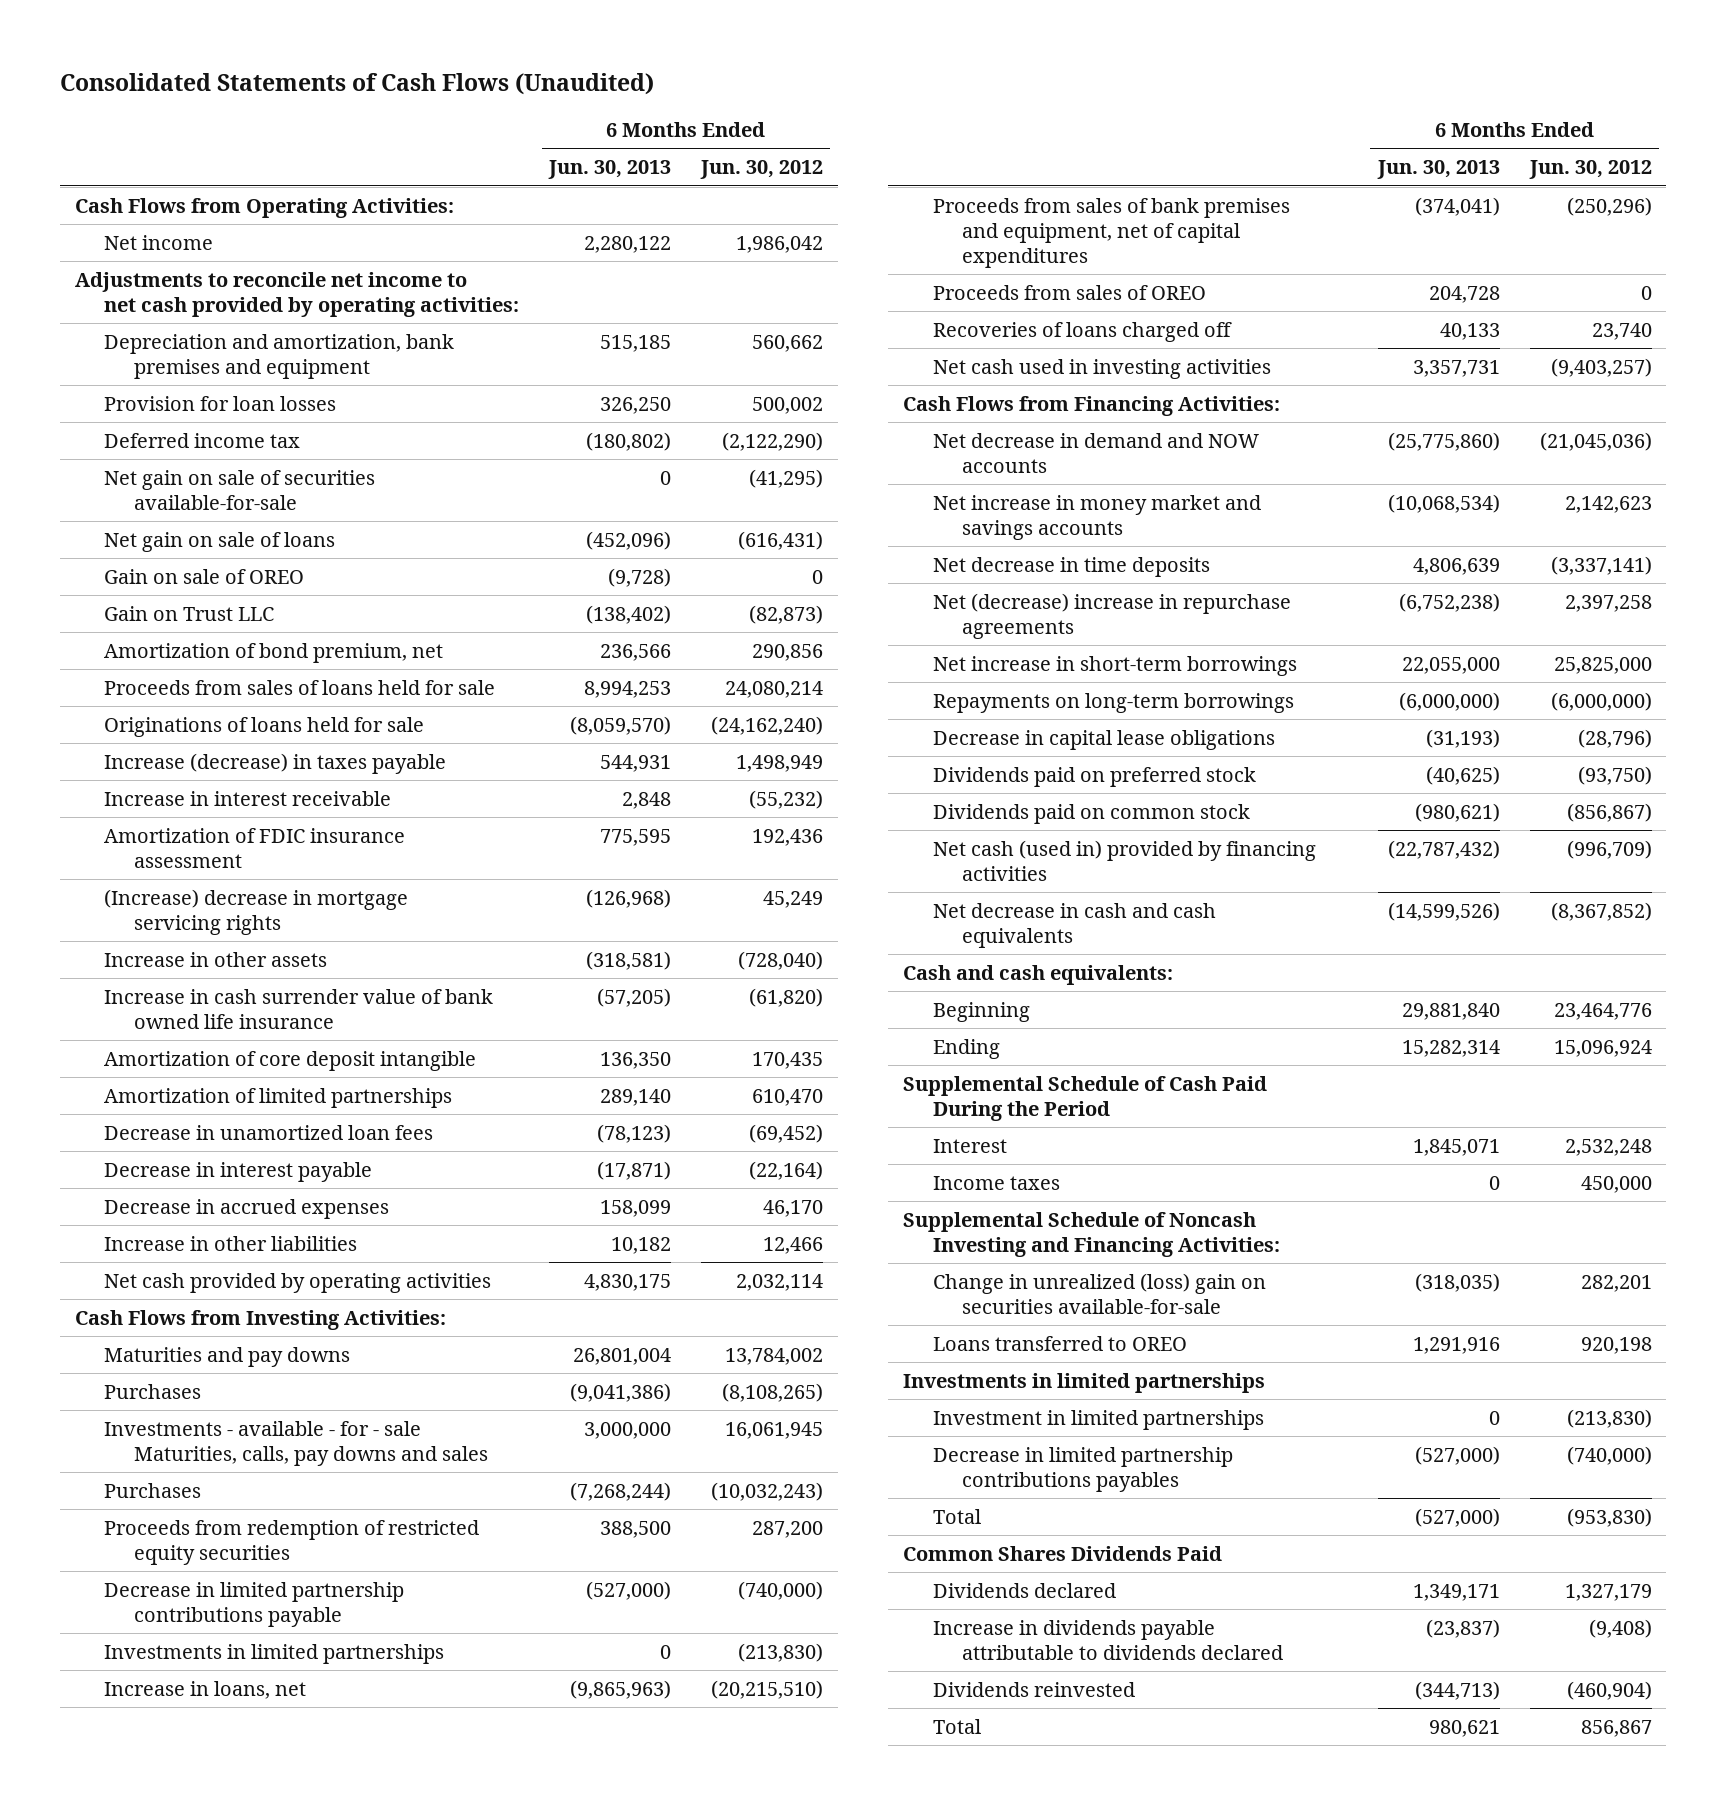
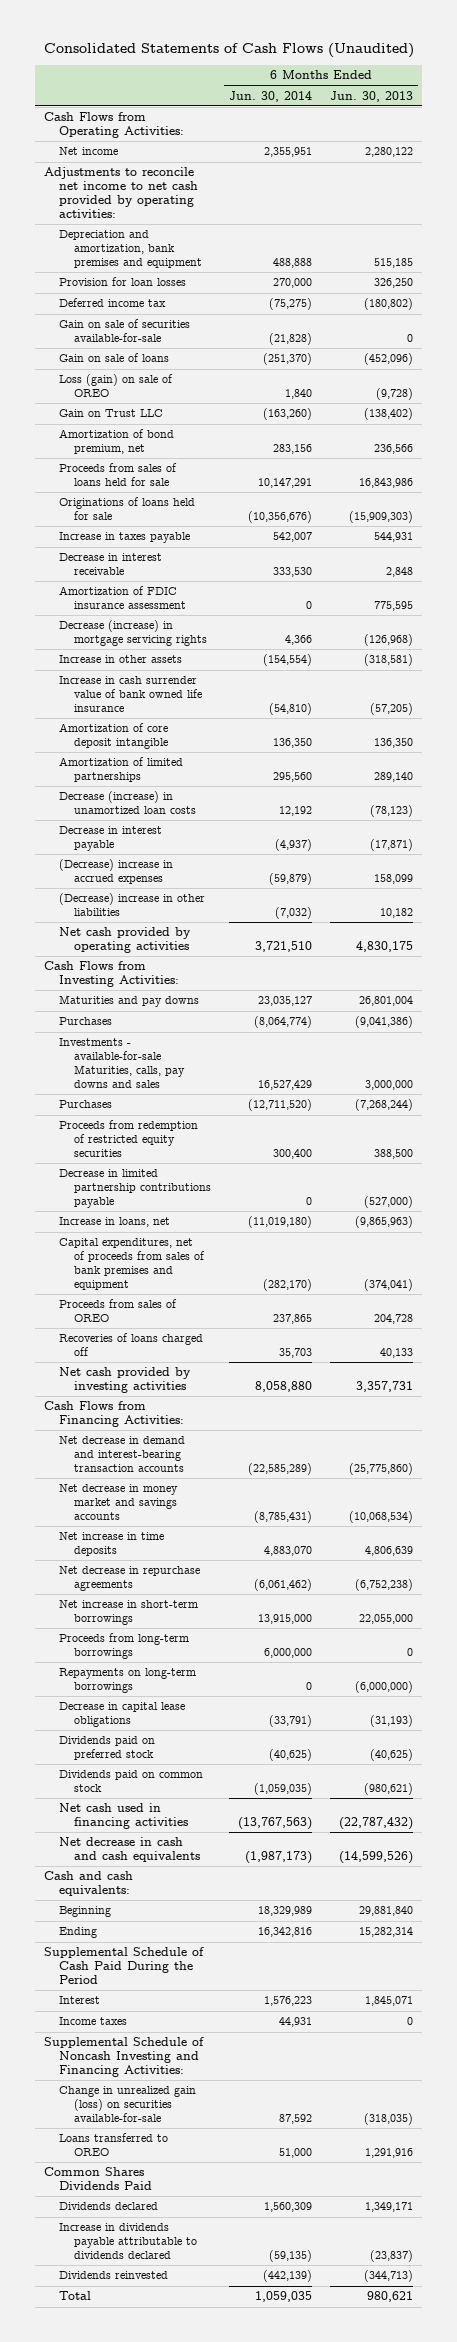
- | 6 Months Ended Jun. 30, 2013 | 6 Months Ended Jun. 30, 2012
+ | 6 Months Ended Jun. 30, 2014 | 6 Months Ended Jun. 30, 2013
- Net gain on sale of securities available-for-sale | 0 | (41,295)
- Net gain on sale of loans | (452,096) | (616,431)
- Gain on sale of OREO | (9,728) | 0
+ Gain on sale of securities available-for-sale | (21,828) | 0
+ Gain on sale of loans | (251,370) | (452,096)
+ Loss (gain) on sale of OREO | 1,840 | (9,728)
- Proceeds from sales of loans held for sale | 8,994,253 | 24,080,214
- Originations of loans held for sale | (8,059,570) | (24,162,240)
- Increase (decrease) in taxes payable | 544,931 | 1,498,949
- Increase in interest receivable | 2,848 | (55,232)
+ Proceeds from sales of loans held for sale | 10,147,291 | 16,843,986
+ Originations of loans held for sale | (10,356,676) | (15,909,303)
+ Increase in taxes payable | 542,007 | 544,931
+ Decrease in interest receivable | 333,530 | 2,848
- (Increase) decrease in mortgage servicing rights | (126,968) | 45,249
+ Decrease (increase) in mortgage servicing rights | 4,366 | (126,968)
- Decrease in unamortized loan fees | (78,123) | (69,452)
+ Decrease (increase) in unamortized loan costs | 12,192 | (78,123)
- Decrease in accrued expenses | 158,099 | 46,170
- Increase in other liabilities | 10,182 | 12,466
+ (Decrease) increase in accrued expenses | (59,879) | 158,099
+ (Decrease) increase in other liabilities | (7,032) | 10,182
- Investments - available - for - sale Maturities, calls, pay downs and sales | 3,000,000 | 16,061,945
+ Investments - available-for-sale Maturities, calls, pay downs and sales | 16,527,429 | 3,000,000
- Investments in limited partnerships | 0 | (213,830)
- Proceeds from sales of bank premises and equipment, net of capital expenditures | (374,041) | (250,296)
+ Capital expenditures, net of proceeds from sales of bank premises and equipment | (282,170) | (374,041)
- Net cash used in investing activities | 3,357,731 | (9,403,257)
+ Net cash provided by investing activities | 8,058,880 | 3,357,731
- Net decrease in demand and NOW accounts | (25,775,860) | (21,045,036)
- Net increase in money market and savings accounts | (10,068,534) | 2,142,623
- Net decrease in time deposits | 4,806,639 | (3,337,141)
- Net (decrease) increase in repurchase agreements | (6,752,238) | 2,397,258
+ Net decrease in demand and interest-bearing transaction accounts | (22,585,289) | (25,775,860)
+ Net decrease in money market and savings accounts | (8,785,431) | (10,068,534)
+ Net increase in time deposits | 4,883,070 | 4,806,639
+ Net decrease in repurchase agreements | (6,061,462) | (6,752,238)
+ Proceeds from long-term borrowings | 6,000,000 | 0
- Net cash (used in) provided by financing activities | (22,787,432) | (996,709)
+ Net cash used in financing activities | (13,767,563) | (22,787,432)
- Change in unrealized (loss) gain on securities available-for-sale | (318,035) | 282,201
+ Change in unrealized gain (loss) on securities available-for-sale | 87,592 | (318,035)
- Investments in limited partnerships
- Investment in limited partnerships | 0 | (213,830)
- Decrease in limited partnership contributions payables | (527,000) | (740,000)
- Total | (527,000) | (953,830)

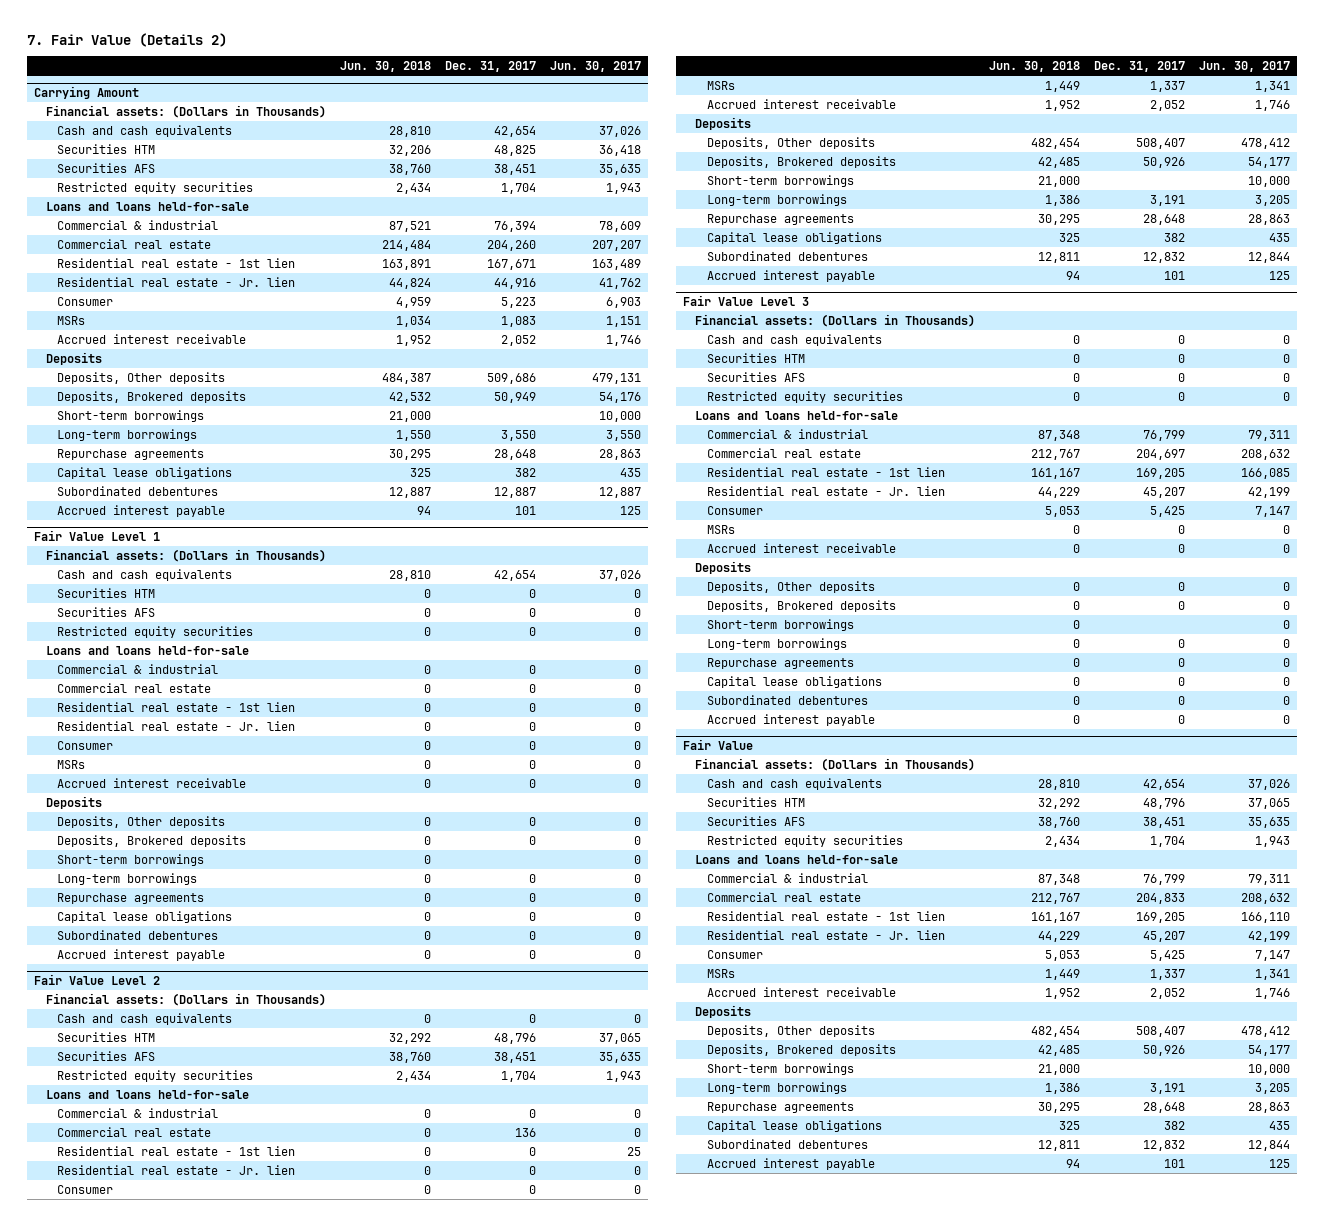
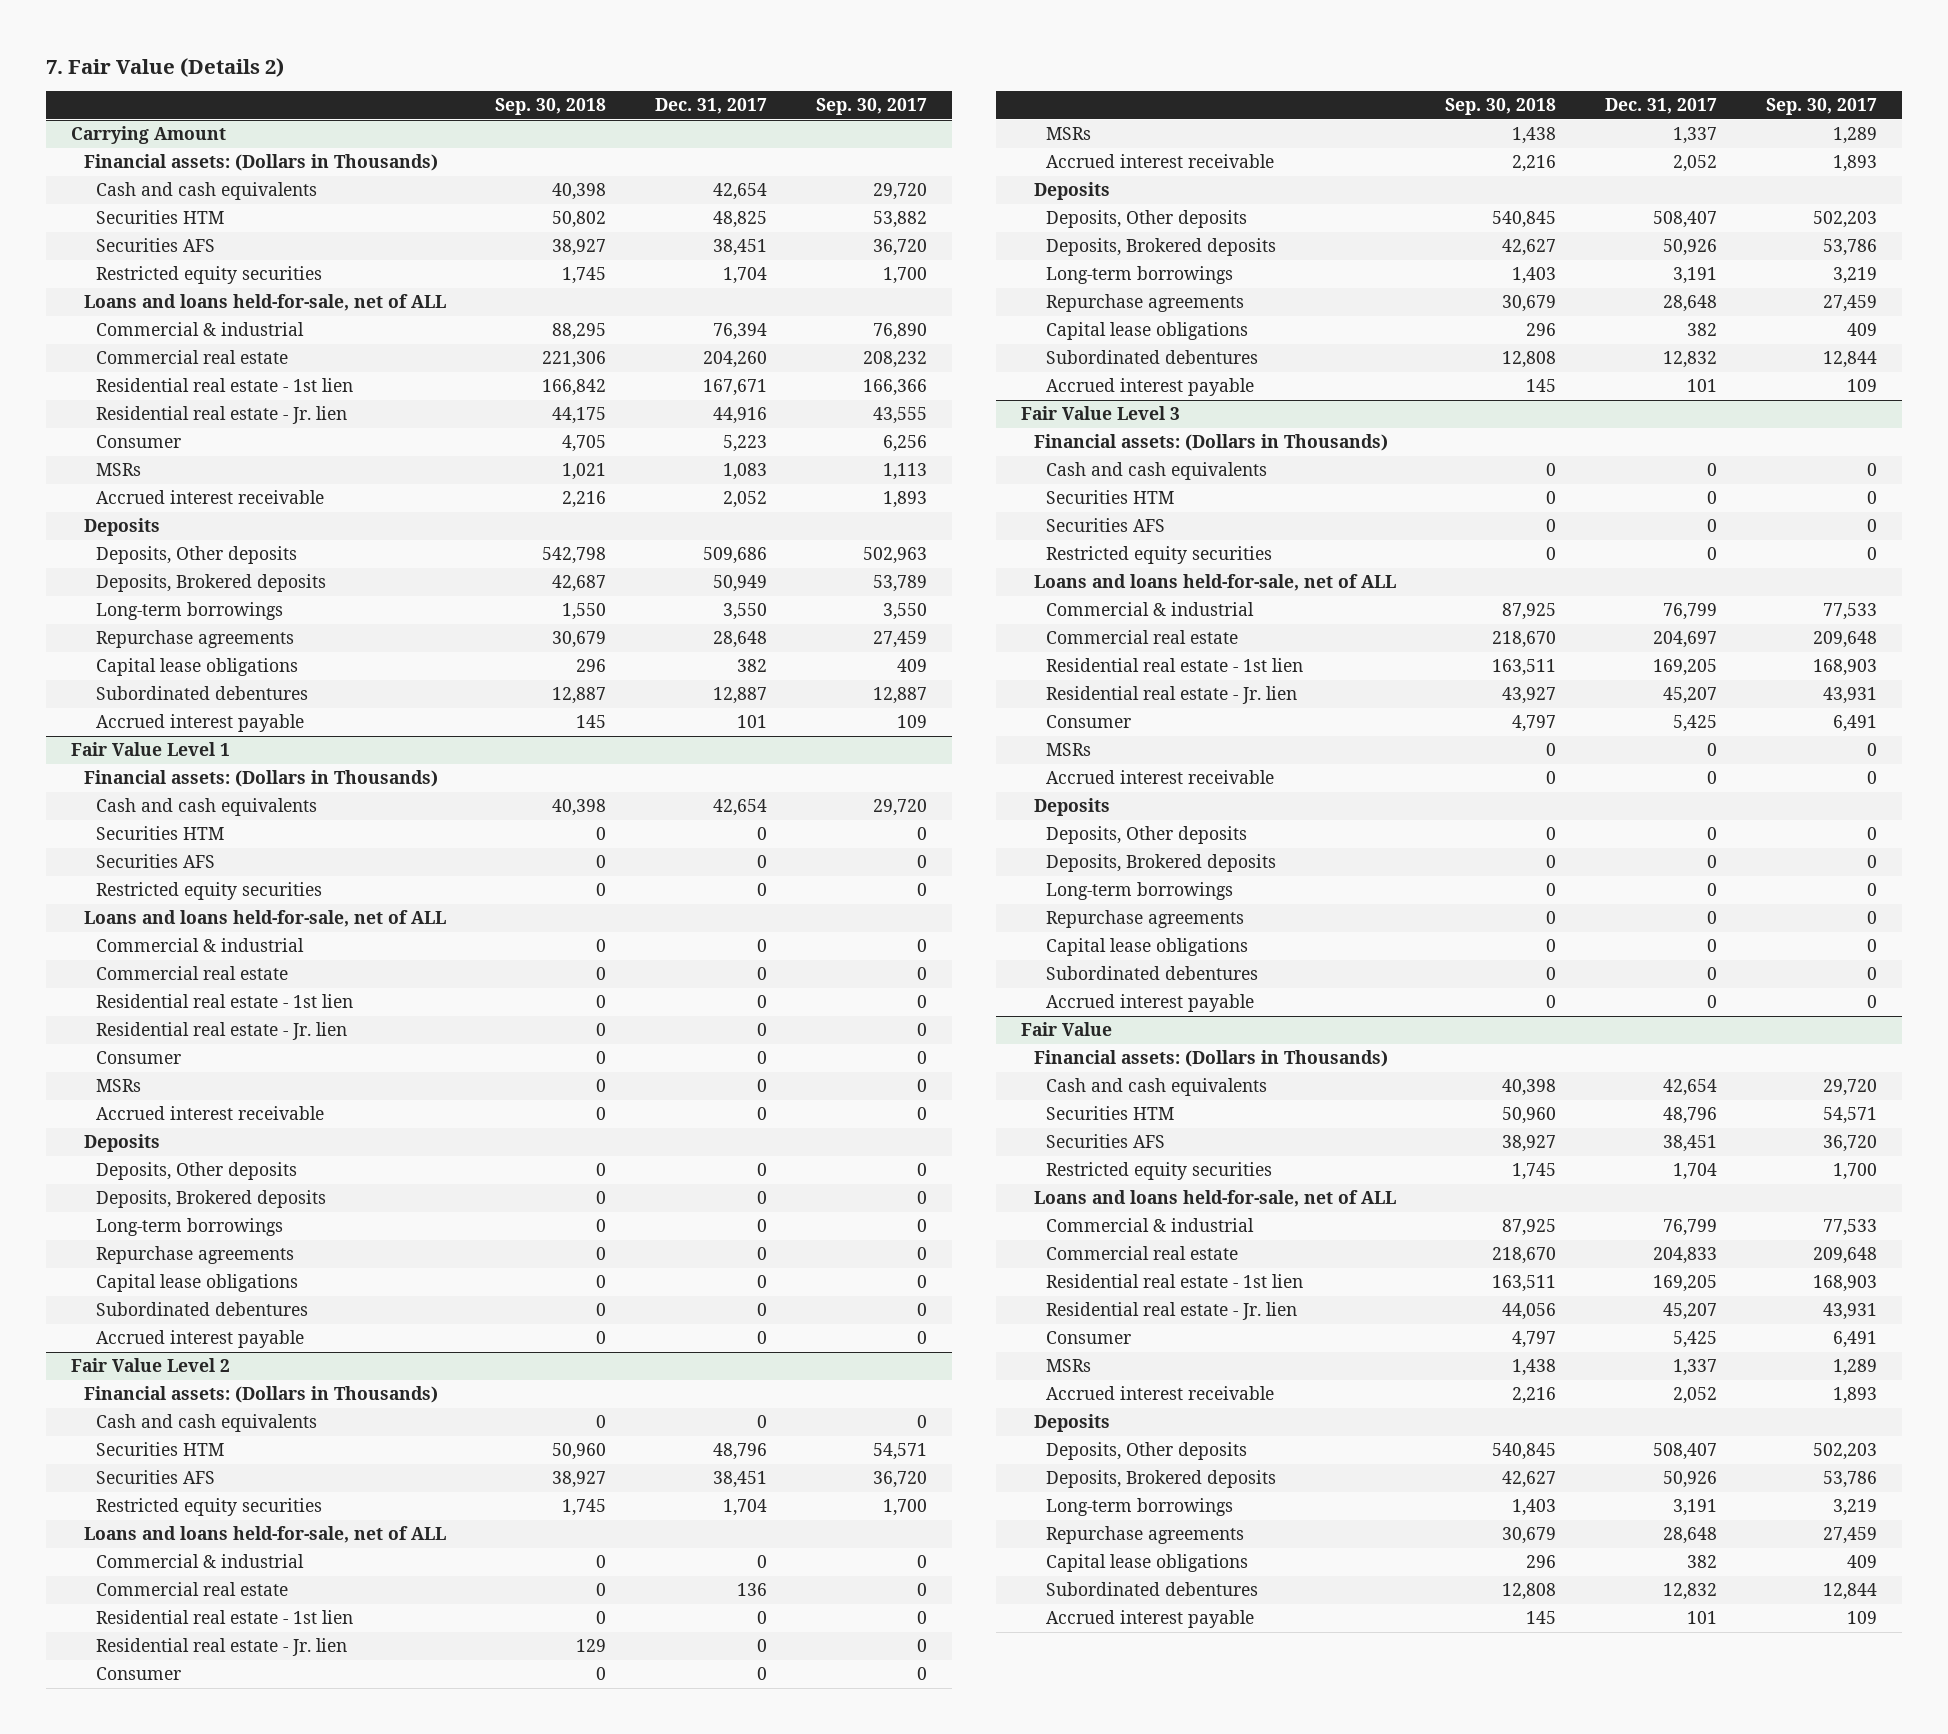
- | Jun. 30, 2018 | Dec. 31, 2017 | Jun. 30, 2017
+ | Sep. 30, 2018 | Dec. 31, 2017 | Sep. 30, 2017
@ Carrying Amount
- Loans and loans held-for-sale
+ Loans and loans held-for-sale, net of ALL
- Short-term borrowings | 21,000 | | 10,000
@ Fair Value Level 1
- Loans and loans held-for-sale
+ Loans and loans held-for-sale, net of ALL
- Short-term borrowings | 0 | | 0
@ Fair Value Level 2
- Loans and loans held-for-sale
+ Loans and loans held-for-sale, net of ALL
- Short-term borrowings | 21,000 | | 10,000
@ Fair Value Level 3
- Loans and loans held-for-sale
+ Loans and loans held-for-sale, net of ALL
- Short-term borrowings | 0 | | 0
@ Fair Value
- Loans and loans held-for-sale
+ Loans and loans held-for-sale, net of ALL
- Short-term borrowings | 21,000 | | 10,000

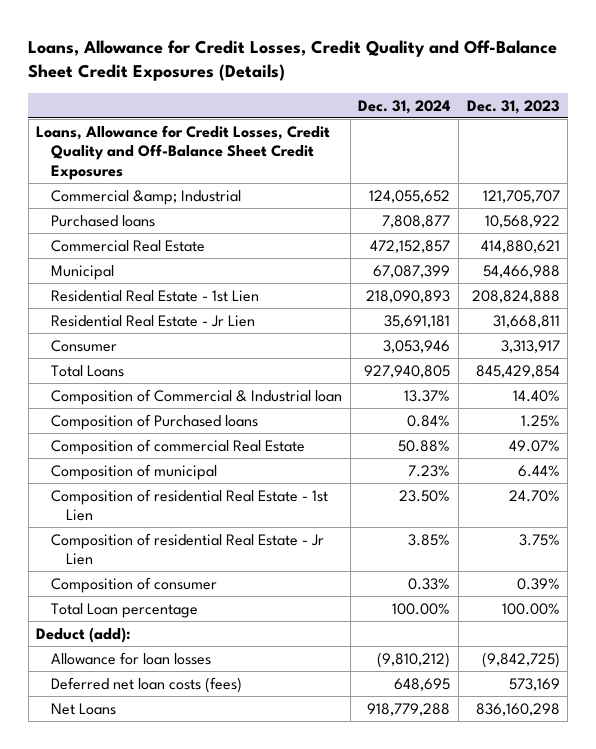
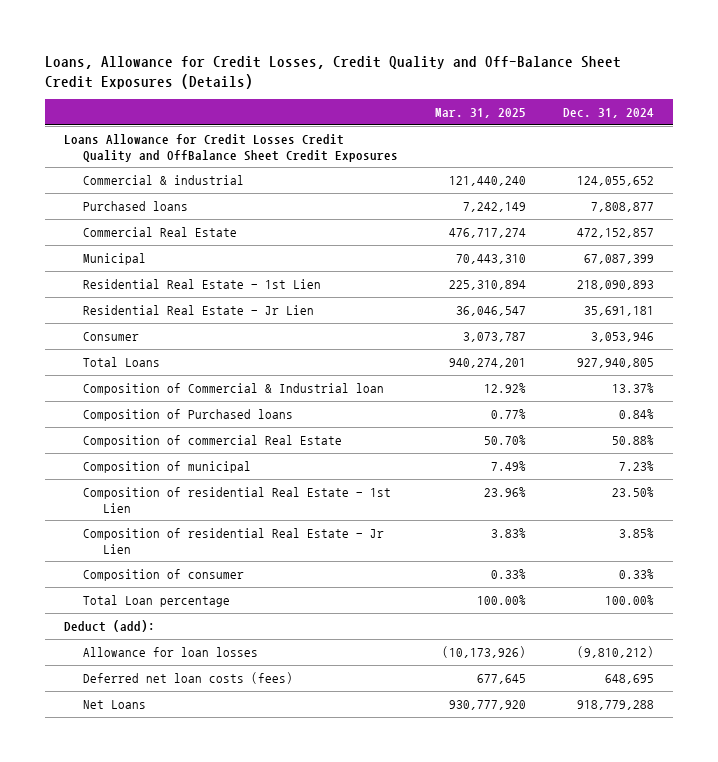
- | Dec. 31, 2024 | Dec. 31, 2023
+ | Mar. 31, 2025 | Dec. 31, 2024
- Loans, Allowance for Credit Losses, Credit Quality and Off-Balance Sheet Credit Exposures
- Commercial &amp; Industrial | 124,055,652 | 121,705,707
+ Loans Allowance for Credit Losses Credit Quality and OffBalance Sheet Credit Exposures
+ Commercial & industrial | 121,440,240 | 124,055,652

